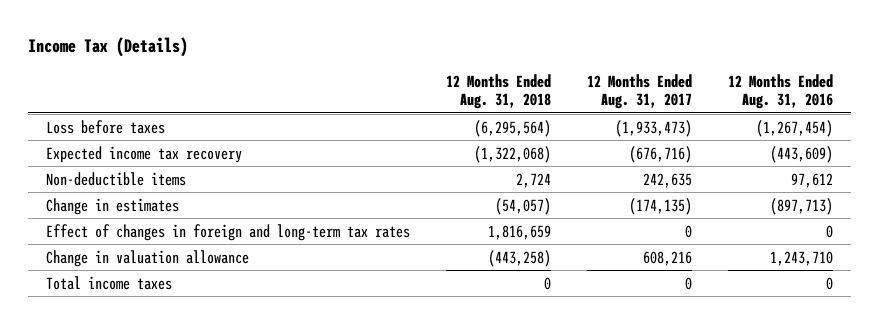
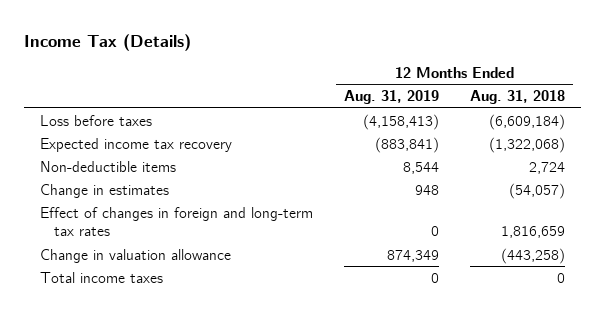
- | 12 Months Ended Aug. 31, 2018 | 12 Months Ended Aug. 31, 2017 | 12 Months Ended Aug. 31, 2016
+ | 12 Months Ended Aug. 31, 2019 | 12 Months Ended Aug. 31, 2018
- Loss before taxes | (6,295,564) | (1,933,473) | (1,267,454)
+ Loss before taxes | (4,158,413) | (6,609,184)

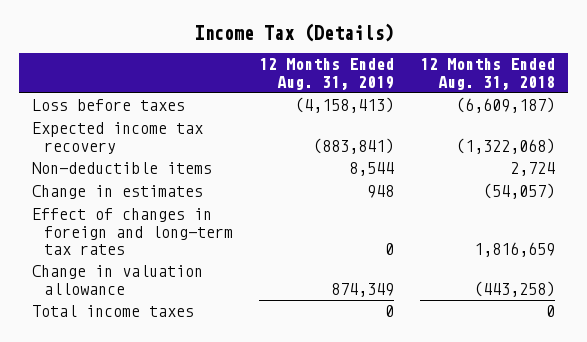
- Loss before taxes | (4,158,413) | (6,609,184)
+ Loss before taxes | (4,158,413) | (6,609,187)

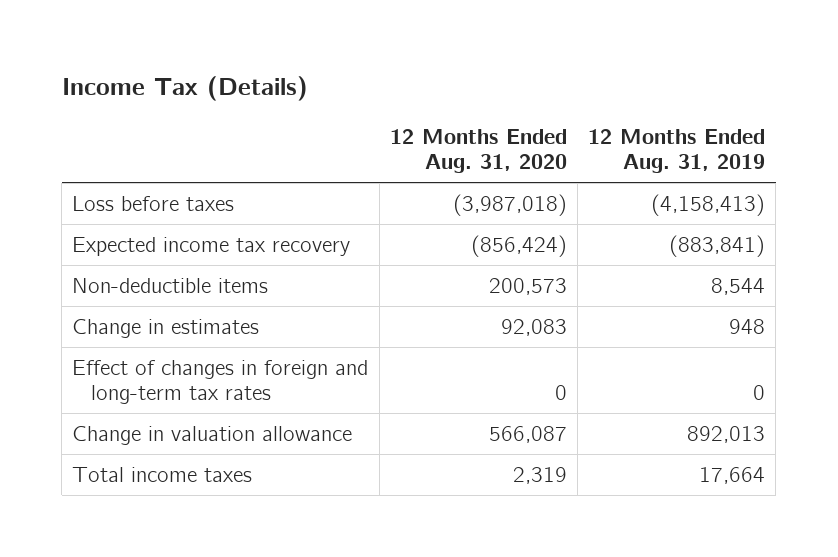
- | 12 Months Ended Aug. 31, 2019 | 12 Months Ended Aug. 31, 2018
+ | 12 Months Ended Aug. 31, 2020 | 12 Months Ended Aug. 31, 2019
- Change in valuation allowance | 874,349 | (443,258)
- Total income taxes | 0 | 0
+ Change in valuation allowance | 566,087 | 892,013
+ Total income taxes | 2,319 | 17,664

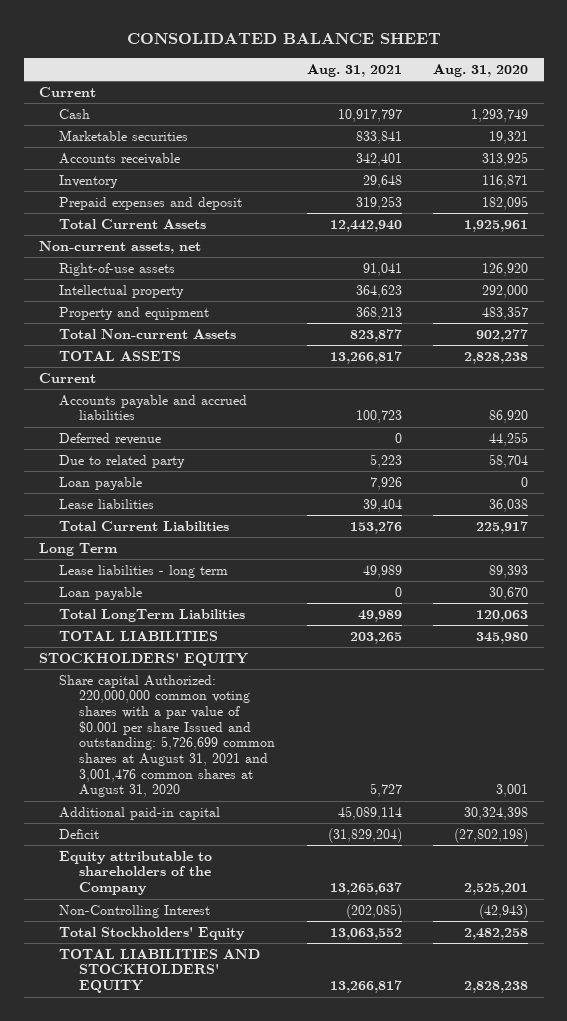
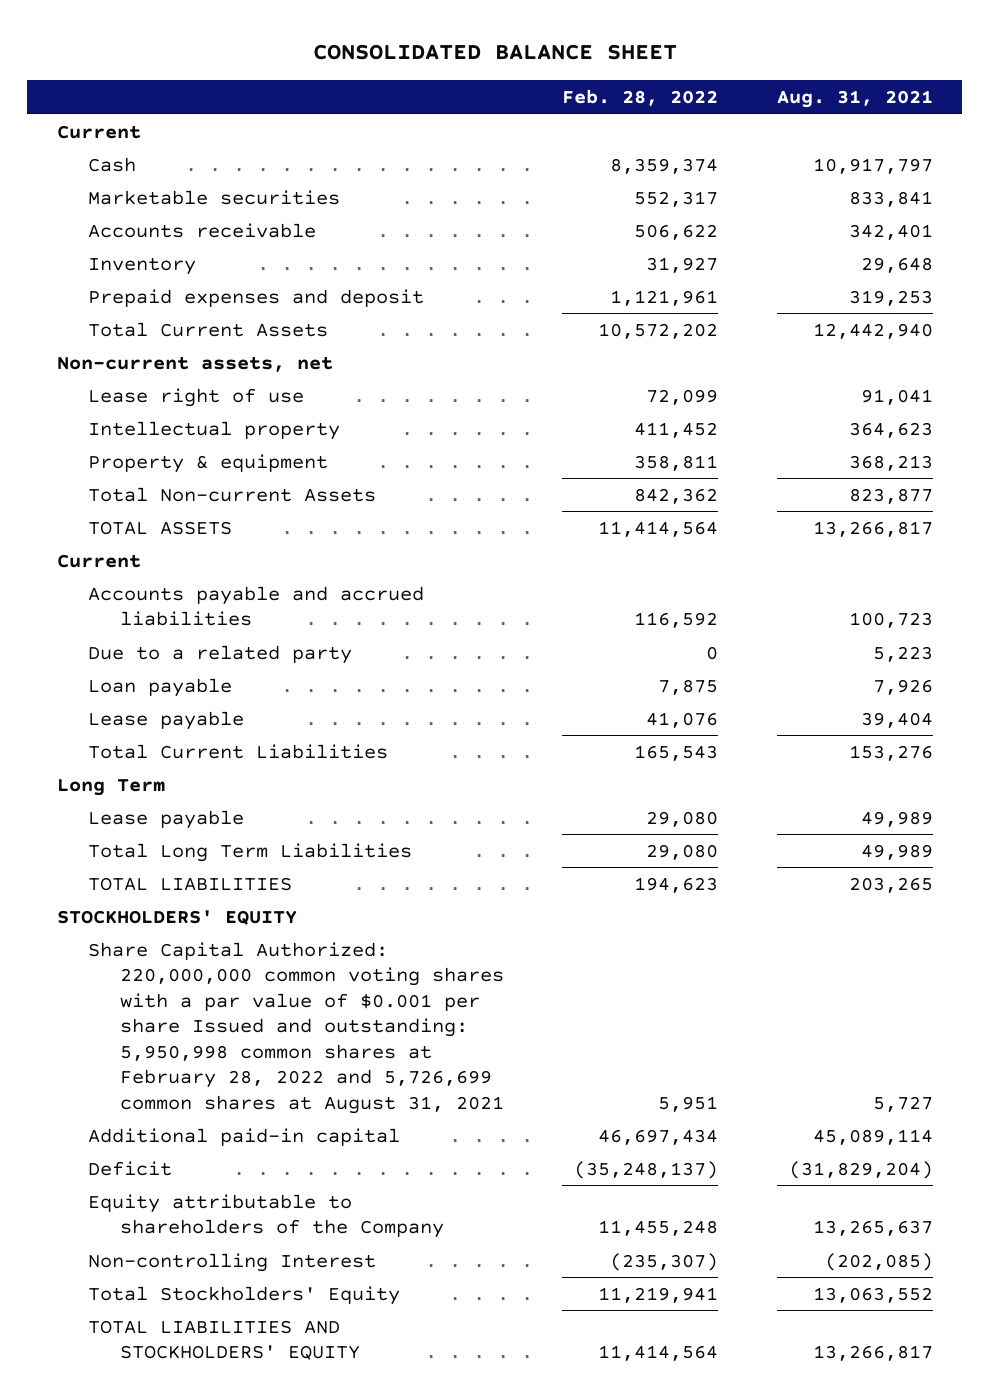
- | Aug. 31, 2021 | Aug. 31, 2020
+ | Feb. 28, 2022 | Aug. 31, 2021
- Right-of-use assets | 91,041 | 126,920
+ Lease right of use | 72,099 | 91,041
- Property and equipment | 368,213 | 483,357
+ Property & equipment | 358,811 | 368,213
- Deferred revenue | 0 | 44,255
- Due to related party | 5,223 | 58,704
+ Due to a related party | 0 | 5,223
- Lease liabilities | 39,404 | 36,038
+ Lease payable | 41,076 | 39,404
- Lease liabilities - long term | 49,989 | 89,393
- Loan payable | 0 | 30,670
- Total LongTerm Liabilities | 49,989 | 120,063
+ Lease payable | 29,080 | 49,989
+ Total Long Term Liabilities | 29,080 | 49,989
- Share capital Authorized: 220,000,000 common voting shares with a par value of $0.001 per share Issued and outstanding: 5,726,699 common shares at August 31, 2021 and 3,001,476 common shares at August 31, 2020 | 5,727 | 3,001
+ Share Capital Authorized: 220,000,000 common voting shares with a par value of $0.001 per share Issued and outstanding: 5,950,998 common shares at February 28, 2022 and 5,726,699 common shares at August 31, 2021 | 5,951 | 5,727
- Non-Controlling Interest | (202,085) | (42,943)
+ Non-controlling Interest | (235,307) | (202,085)

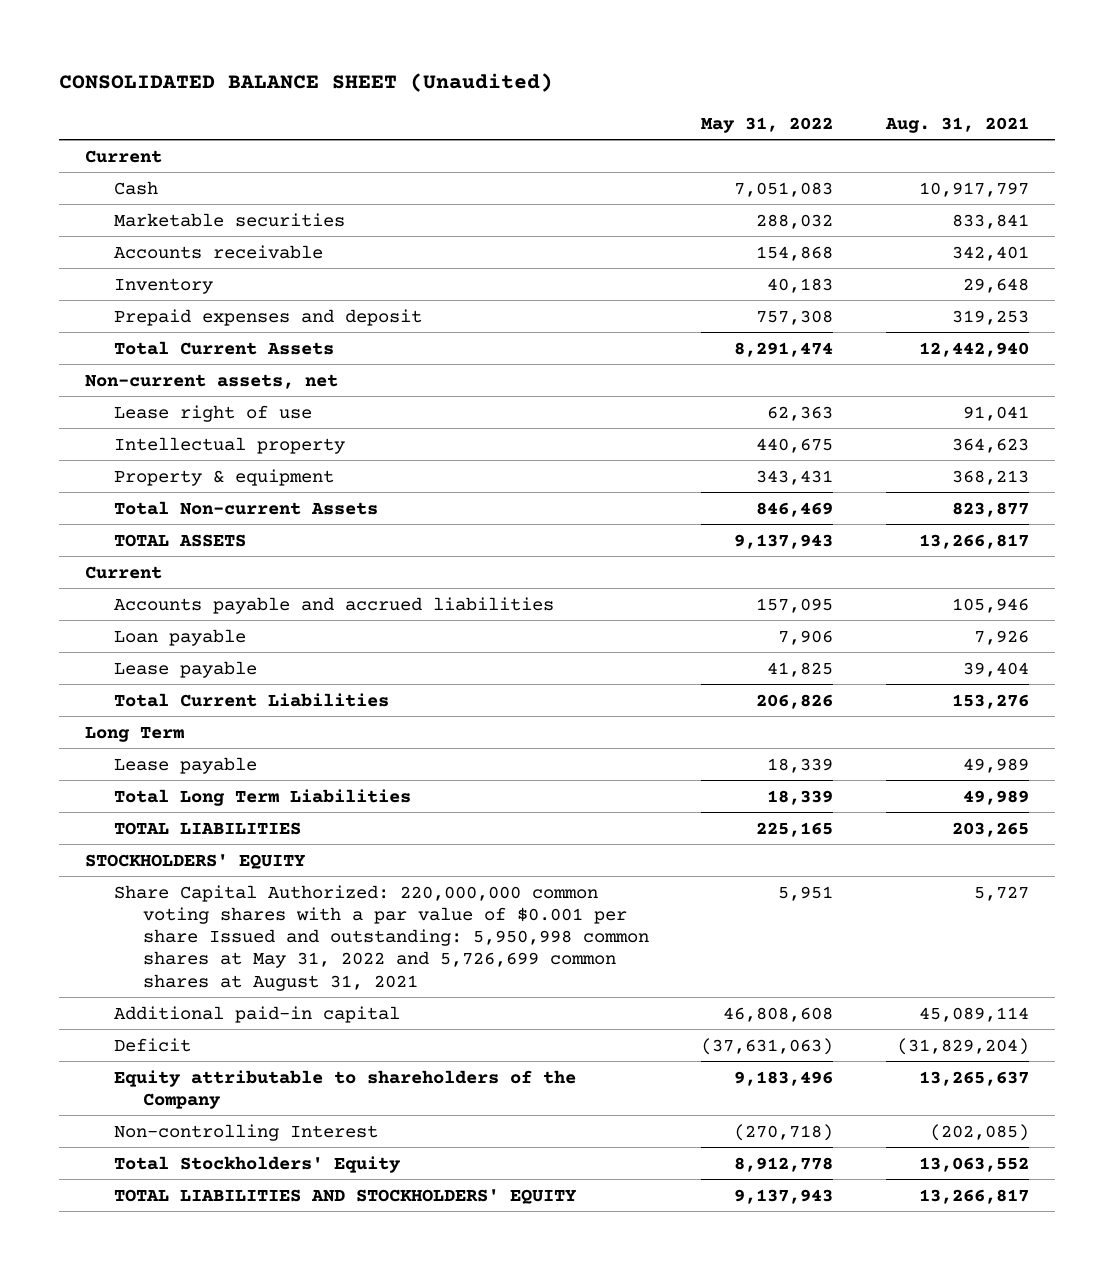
- CONSOLIDATED BALANCE SHEET
+ CONSOLIDATED BALANCE SHEET (Unaudited)
- | Feb. 28, 2022 | Aug. 31, 2021
+ | May 31, 2022 | Aug. 31, 2021
- Accounts payable and accrued liabilities | 116,592 | 100,723
- Due to a related party | 0 | 5,223
+ Accounts payable and accrued liabilities | 157,095 | 105,946
- Share Capital Authorized: 220,000,000 common voting shares with a par value of $0.001 per share Issued and outstanding: 5,950,998 common shares at February 28, 2022 and 5,726,699 common shares at August 31, 2021 | 5,951 | 5,727
+ Share Capital Authorized: 220,000,000 common voting shares with a par value of $0.001 per share Issued and outstanding: 5,950,998 common shares at May 31, 2022 and 5,726,699 common shares at August 31, 2021 | 5,951 | 5,727

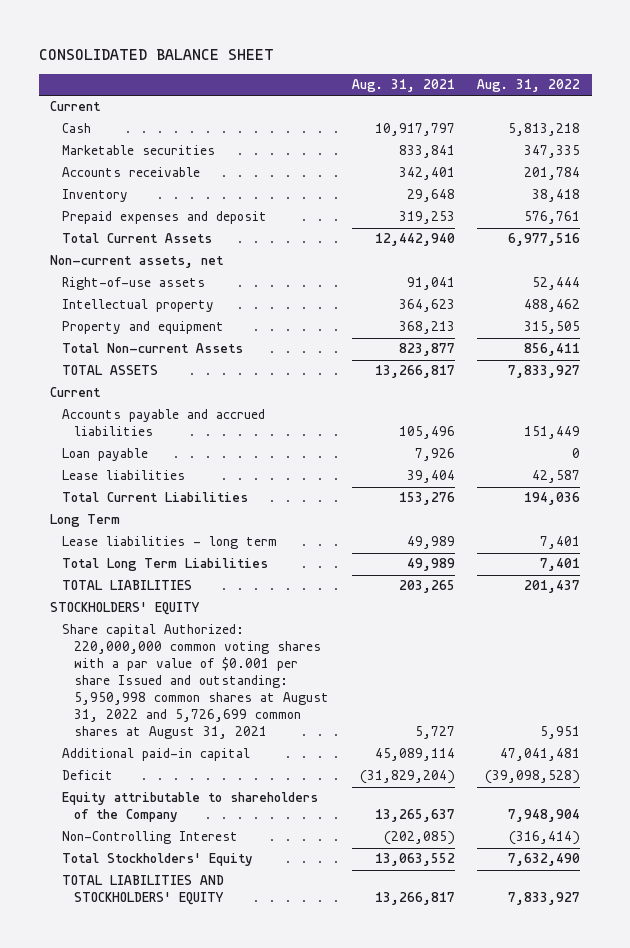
- CONSOLIDATED BALANCE SHEET (Unaudited)
+ CONSOLIDATED BALANCE SHEET
- | May 31, 2022 | Aug. 31, 2021
+ | Aug. 31, 2021 | Aug. 31, 2022
- Lease right of use | 62,363 | 91,041
+ Right-of-use assets | 91,041 | 52,444
- Property & equipment | 343,431 | 368,213
+ Property and equipment | 368,213 | 315,505
- Accounts payable and accrued liabilities | 157,095 | 105,946
+ Accounts payable and accrued liabilities | 105,496 | 151,449
- Lease payable | 41,825 | 39,404
+ Lease liabilities | 39,404 | 42,587
- Lease payable | 18,339 | 49,989
+ Lease liabilities - long term | 49,989 | 7,401
- Share Capital Authorized: 220,000,000 common voting shares with a par value of $0.001 per share Issued and outstanding: 5,950,998 common shares at May 31, 2022 and 5,726,699 common shares at August 31, 2021 | 5,951 | 5,727
+ Share capital Authorized: 220,000,000 common voting shares with a par value of $0.001 per share Issued and outstanding: 5,950,998 common shares at August 31, 2022 and 5,726,699 common shares at August 31, 2021 | 5,727 | 5,951
- Non-controlling Interest | (270,718) | (202,085)
+ Non-Controlling Interest | (202,085) | (316,414)

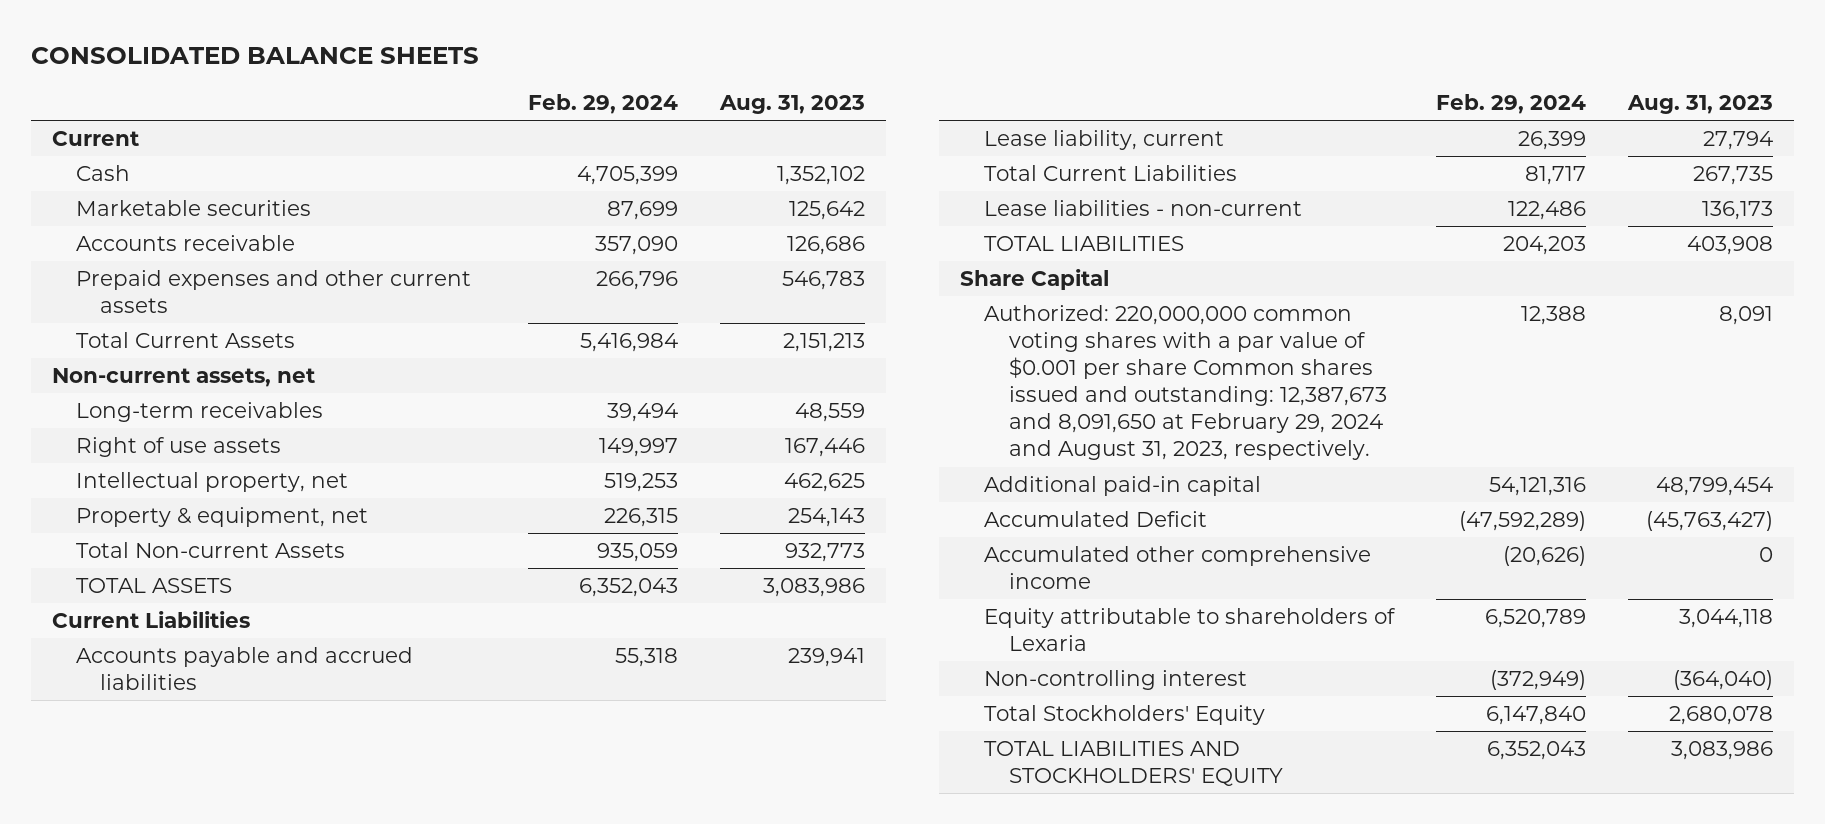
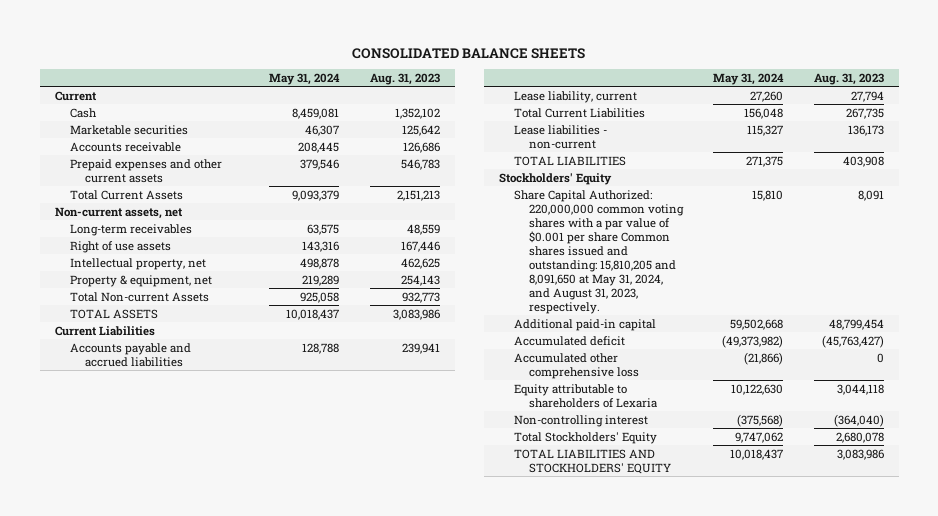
- | Feb. 29, 2024 | Aug. 31, 2023
+ | May 31, 2024 | Aug. 31, 2023
- Share Capital
- Authorized: 220,000,000 common voting shares with a par value of $0.001 per share Common shares issued and outstanding: 12,387,673 and 8,091,650 at February 29, 2024 and August 31, 2023, respectively. | 12,388 | 8,091
+ Stockholders' Equity
+ Share Capital Authorized: 220,000,000 common voting shares with a par value of $0.001 per share Common shares issued and outstanding: 15,810,205 and 8,091,650 at May 31, 2024, and August 31, 2023, respectively. | 15,810 | 8,091
- Accumulated Deficit | (47,592,289) | (45,763,427)
- Accumulated other comprehensive income | (20,626) | 0
+ Accumulated deficit | (49,373,982) | (45,763,427)
+ Accumulated other comprehensive loss | (21,866) | 0

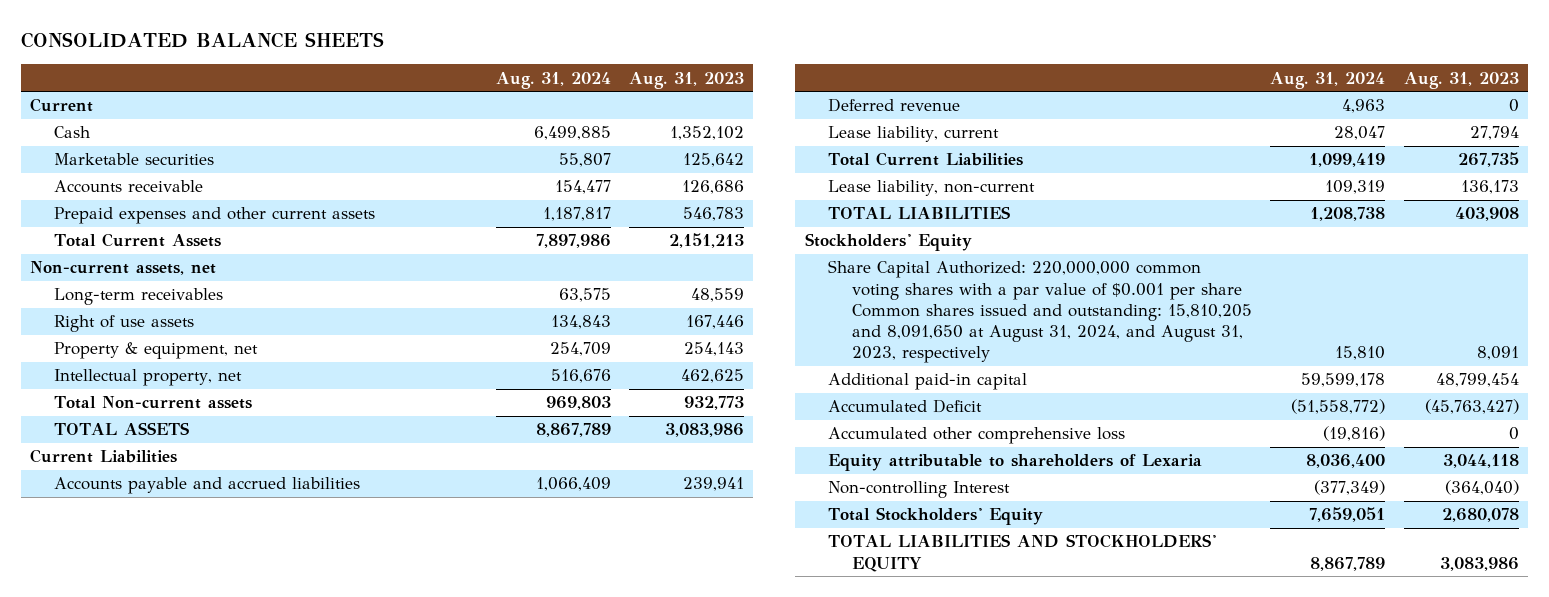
- | May 31, 2024 | Aug. 31, 2023
+ | Aug. 31, 2024 | Aug. 31, 2023
- Total Non-current Assets | 925,058 | 932,773
moved down: Intellectual property, net | 516,676 | 462,625
+ Total Non-current assets | 969,803 | 932,773
+ Deferred revenue | 4,963 | 0
- Lease liabilities - non-current | 115,327 | 136,173
+ Lease liability, non-current | 109,319 | 136,173
- Share Capital Authorized: 220,000,000 common voting shares with a par value of $0.001 per share Common shares issued and outstanding: 15,810,205 and 8,091,650 at May 31, 2024, and August 31, 2023, respectively. | 15,810 | 8,091
+ Share Capital Authorized: 220,000,000 common voting shares with a par value of $0.001 per share Common shares issued and outstanding: 15,810,205 and 8,091,650 at August 31, 2024, and August 31, 2023, respectively | 15,810 | 8,091
- Accumulated deficit | (49,373,982) | (45,763,427)
+ Accumulated Deficit | (51,558,772) | (45,763,427)
- Non-controlling interest | (375,568) | (364,040)
+ Non-controlling Interest | (377,349) | (364,040)

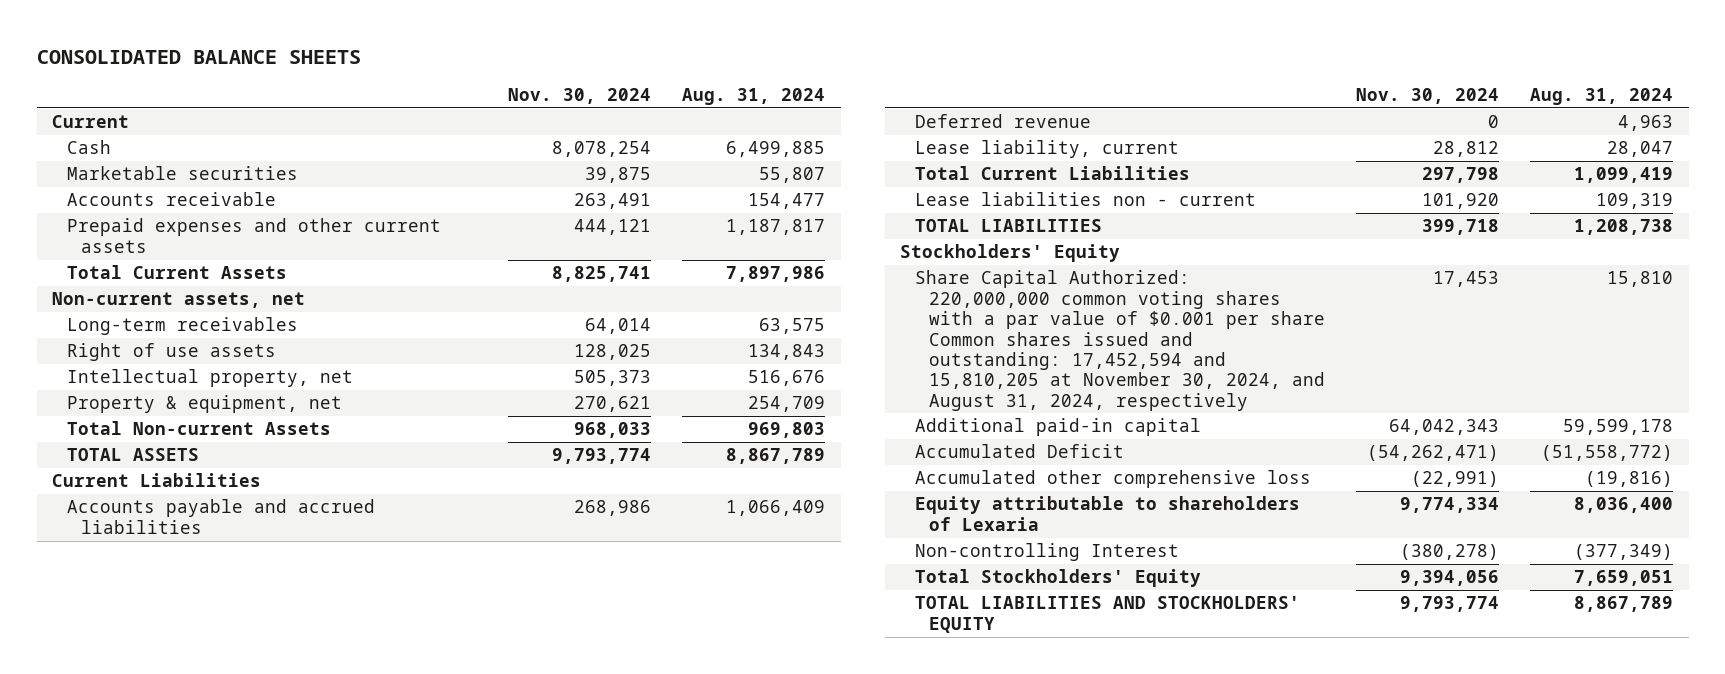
- | Aug. 31, 2024 | Aug. 31, 2023
+ | Nov. 30, 2024 | Aug. 31, 2024
- Total Non-current assets | 969,803 | 932,773
moved down: Property & equipment, net | 270,621 | 254,709
+ Total Non-current Assets | 968,033 | 969,803
- Lease liability, non-current | 109,319 | 136,173
+ Lease liabilities non - current | 101,920 | 109,319
- Share Capital Authorized: 220,000,000 common voting shares with a par value of $0.001 per share Common shares issued and outstanding: 15,810,205 and 8,091,650 at August 31, 2024, and August 31, 2023, respectively | 15,810 | 8,091
+ Share Capital Authorized: 220,000,000 common voting shares with a par value of $0.001 per share Common shares issued and outstanding: 17,452,594 and 15,810,205 at November 30, 2024, and August 31, 2024, respectively | 17,453 | 15,810

